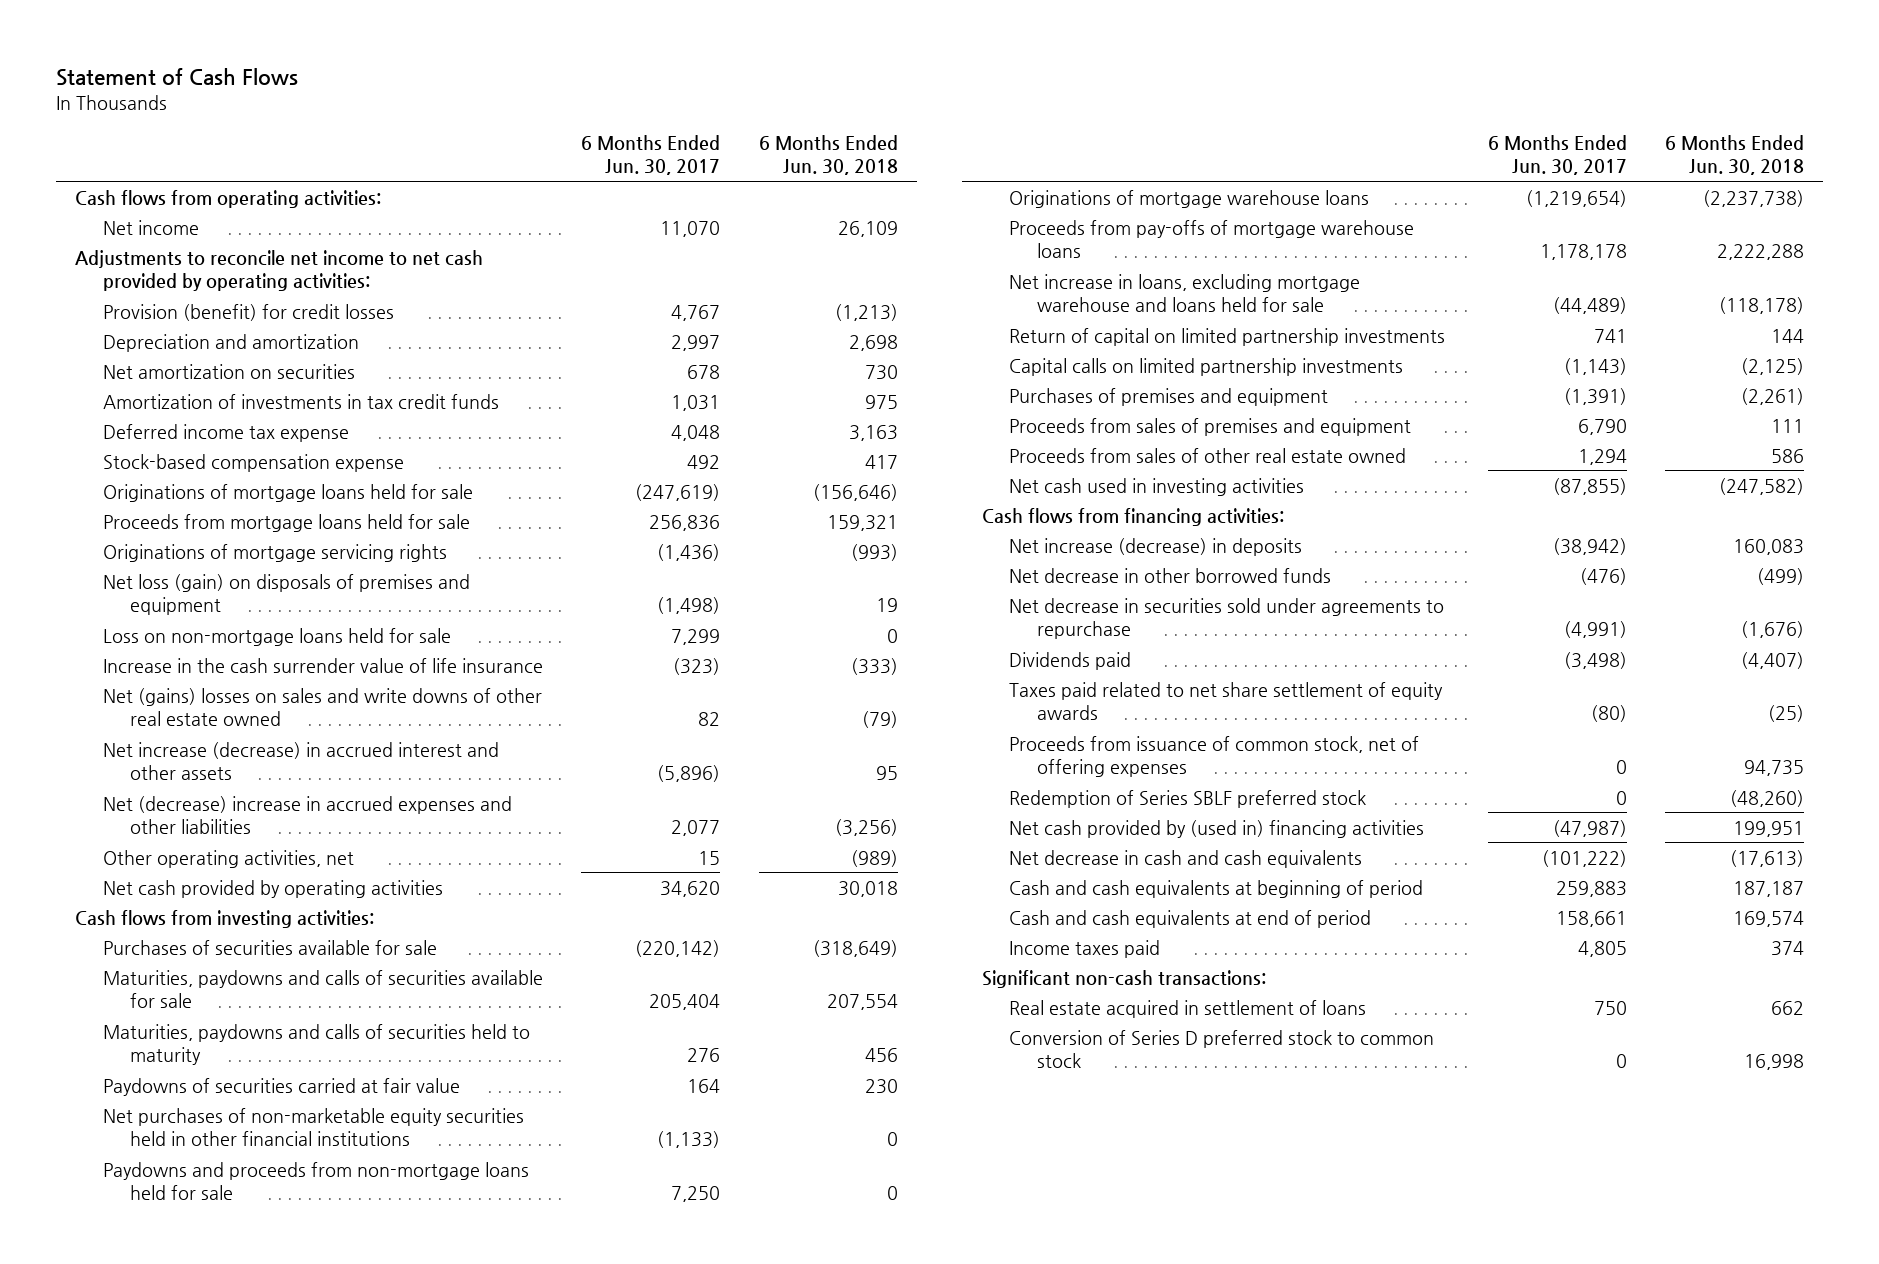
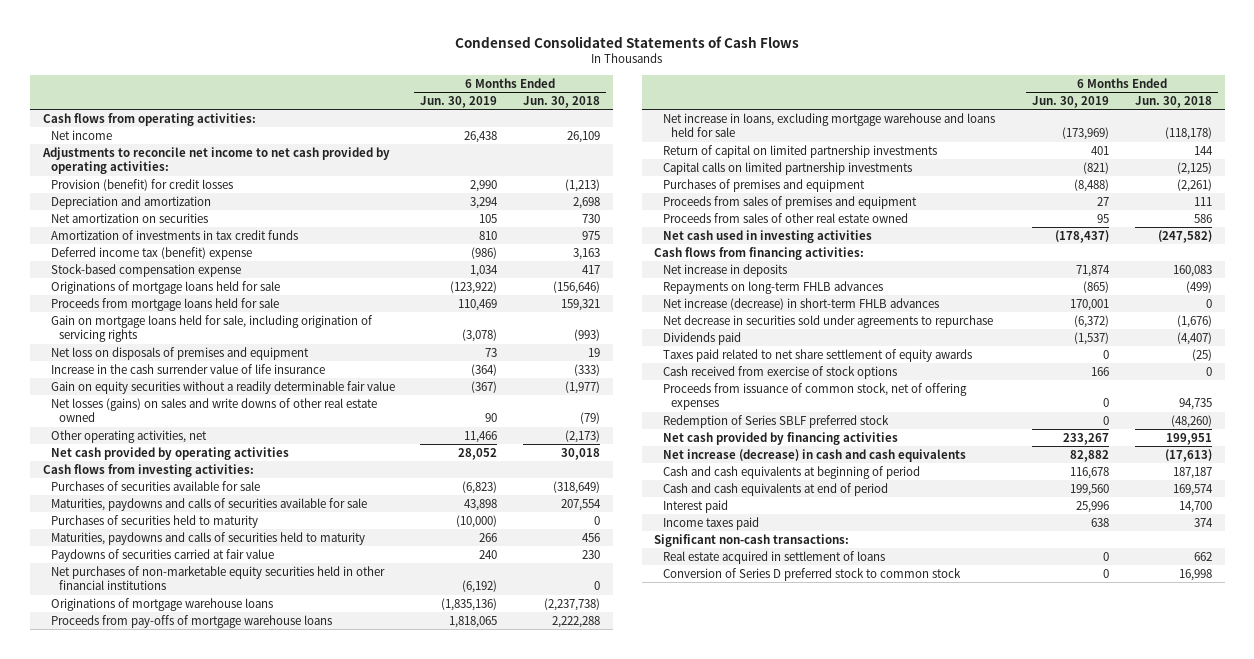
- Statement of Cash Flows
+ Condensed Consolidated Statements of Cash Flows
- | 6 Months Ended Jun. 30, 2017 | 6 Months Ended Jun. 30, 2018
+ | 6 Months Ended Jun. 30, 2019 | 6 Months Ended Jun. 30, 2018
- Deferred income tax expense | 4,048 | 3,163
+ Deferred income tax (benefit) expense | (986) | 3,163
- Originations of mortgage servicing rights | (1,436) | (993)
- Net loss (gain) on disposals of premises and equipment | (1,498) | 19
- Loss on non-mortgage loans held for sale | 7,299 | 0
+ Gain on mortgage loans held for sale, including origination of servicing rights | (3,078) | (993)
+ Net loss on disposals of premises and equipment | 73 | 19
- Net (gains) losses on sales and write downs of other real estate owned | 82 | (79)
- Net increase (decrease) in accrued interest and other assets | (5,896) | 95
- Net (decrease) increase in accrued expenses and other liabilities | 2,077 | (3,256)
- Other operating activities, net | 15 | (989)
+ Gain on equity securities without a readily determinable fair value | (367) | (1,977)
+ Net losses (gains) on sales and write downs of other real estate owned | 90 | (79)
+ Other operating activities, net | 11,466 | (2,173)
+ Purchases of securities held to maturity | (10,000) | 0
- Paydowns and proceeds from non-mortgage loans held for sale | 7,250 | 0
- Net increase (decrease) in deposits | (38,942) | 160,083
- Net decrease in other borrowed funds | (476) | (499)
+ Net increase in deposits | 71,874 | 160,083
+ Repayments on long-term FHLB advances | (865) | (499)
+ Net increase (decrease) in short-term FHLB advances | 170,001 | 0
+ Cash received from exercise of stock options | 166 | 0
- Net cash provided by (used in) financing activities | (47,987) | 199,951
- Net decrease in cash and cash equivalents | (101,222) | (17,613)
+ Net cash provided by financing activities | 233,267 | 199,951
+ Net increase (decrease) in cash and cash equivalents | 82,882 | (17,613)
+ Interest paid | 25,996 | 14,700

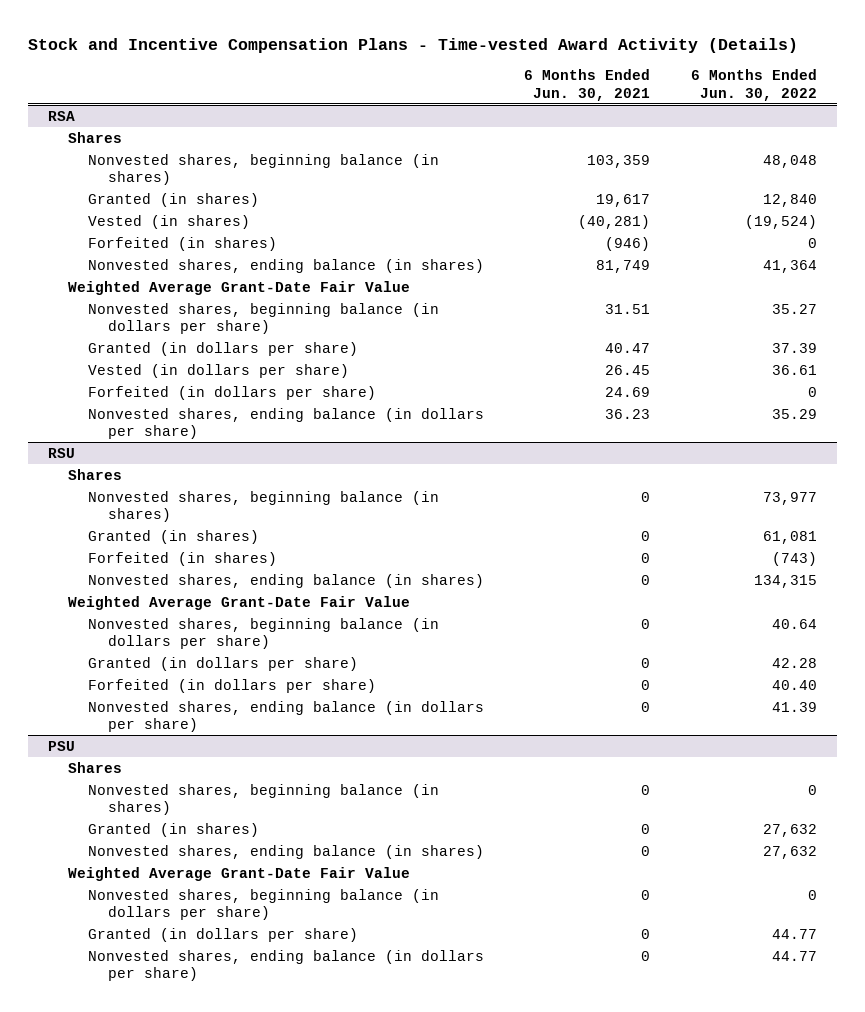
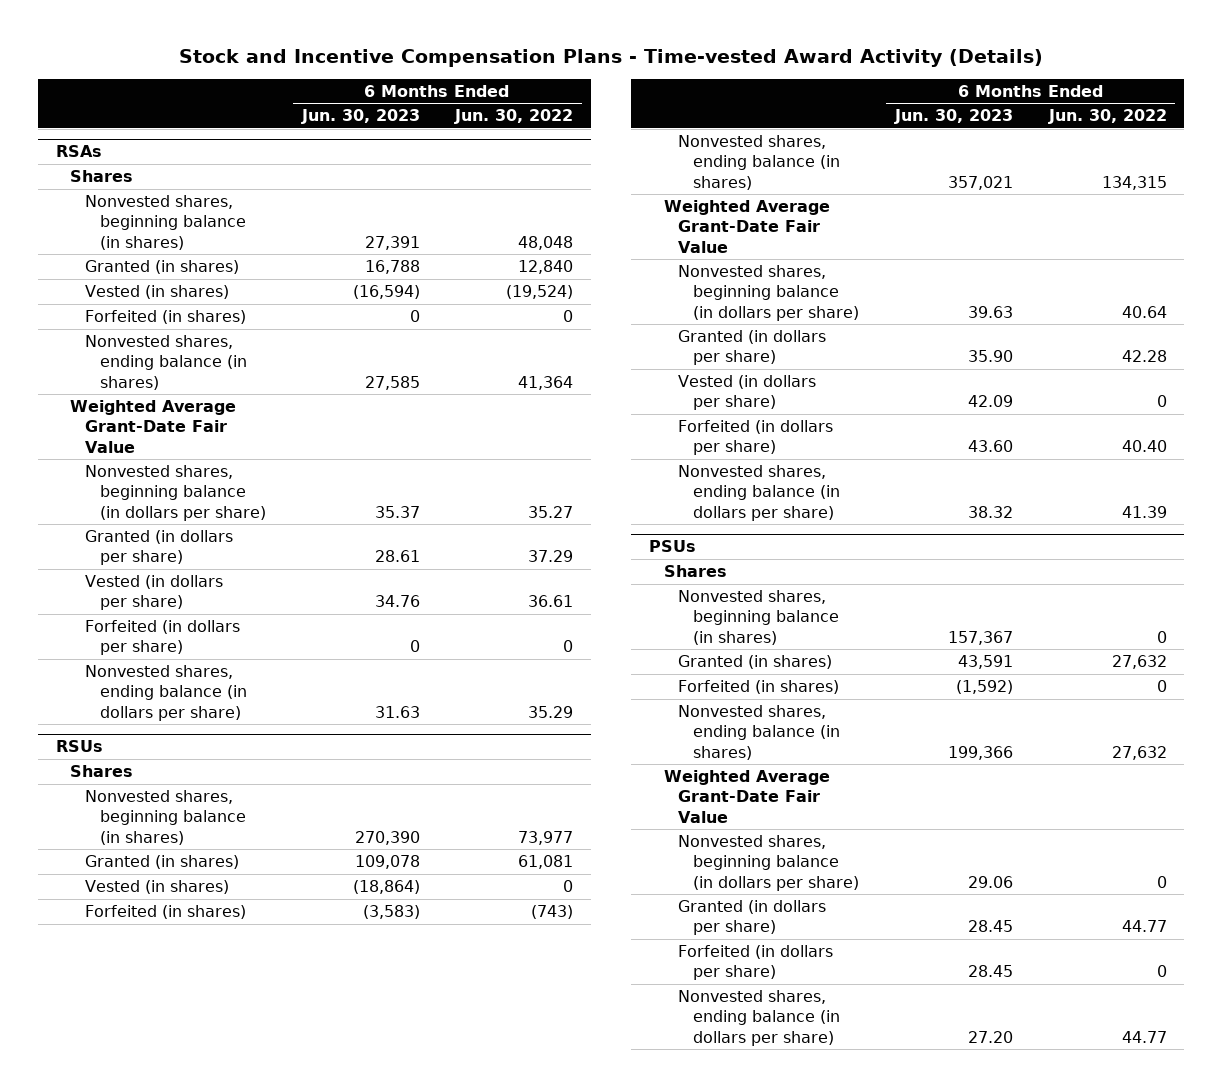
- | 6 Months Ended Jun. 30, 2021 | 6 Months Ended Jun. 30, 2022
+ | 6 Months Ended Jun. 30, 2023 | 6 Months Ended Jun. 30, 2022
- RSA
+ RSAs
- Granted (in dollars per share) | 40.47 | 37.39
+ Granted (in dollars per share) | 28.61 | 37.29
- RSU
+ RSUs
+ Vested (in shares) | (18,864) | 0
+ Vested (in dollars per share) | 42.09 | 0
- PSU
+ PSUs
+ Forfeited (in shares) | (1,592) | 0
+ Forfeited (in dollars per share) | 28.45 | 0

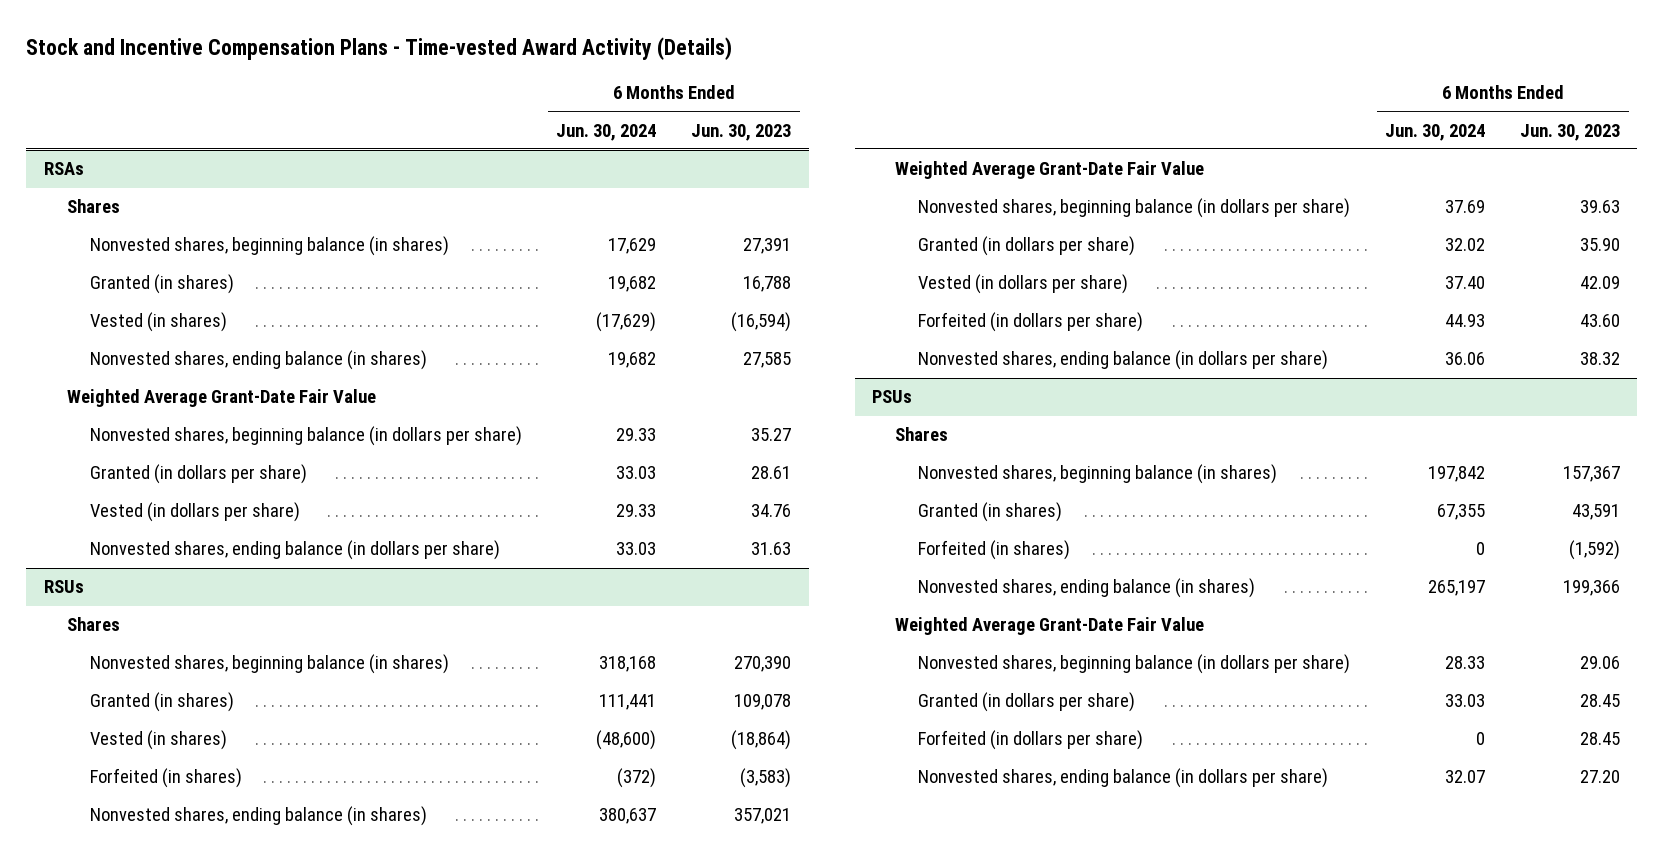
- | 6 Months Ended Jun. 30, 2023 | 6 Months Ended Jun. 30, 2022
+ | 6 Months Ended Jun. 30, 2024 | 6 Months Ended Jun. 30, 2023
@ RSAs
- Forfeited (in shares) | 0 | 0
- Nonvested shares, beginning balance (in dollars per share) | 35.37 | 35.27
+ Nonvested shares, beginning balance (in dollars per share) | 29.33 | 35.27
- Forfeited (in dollars per share) | 0 | 0

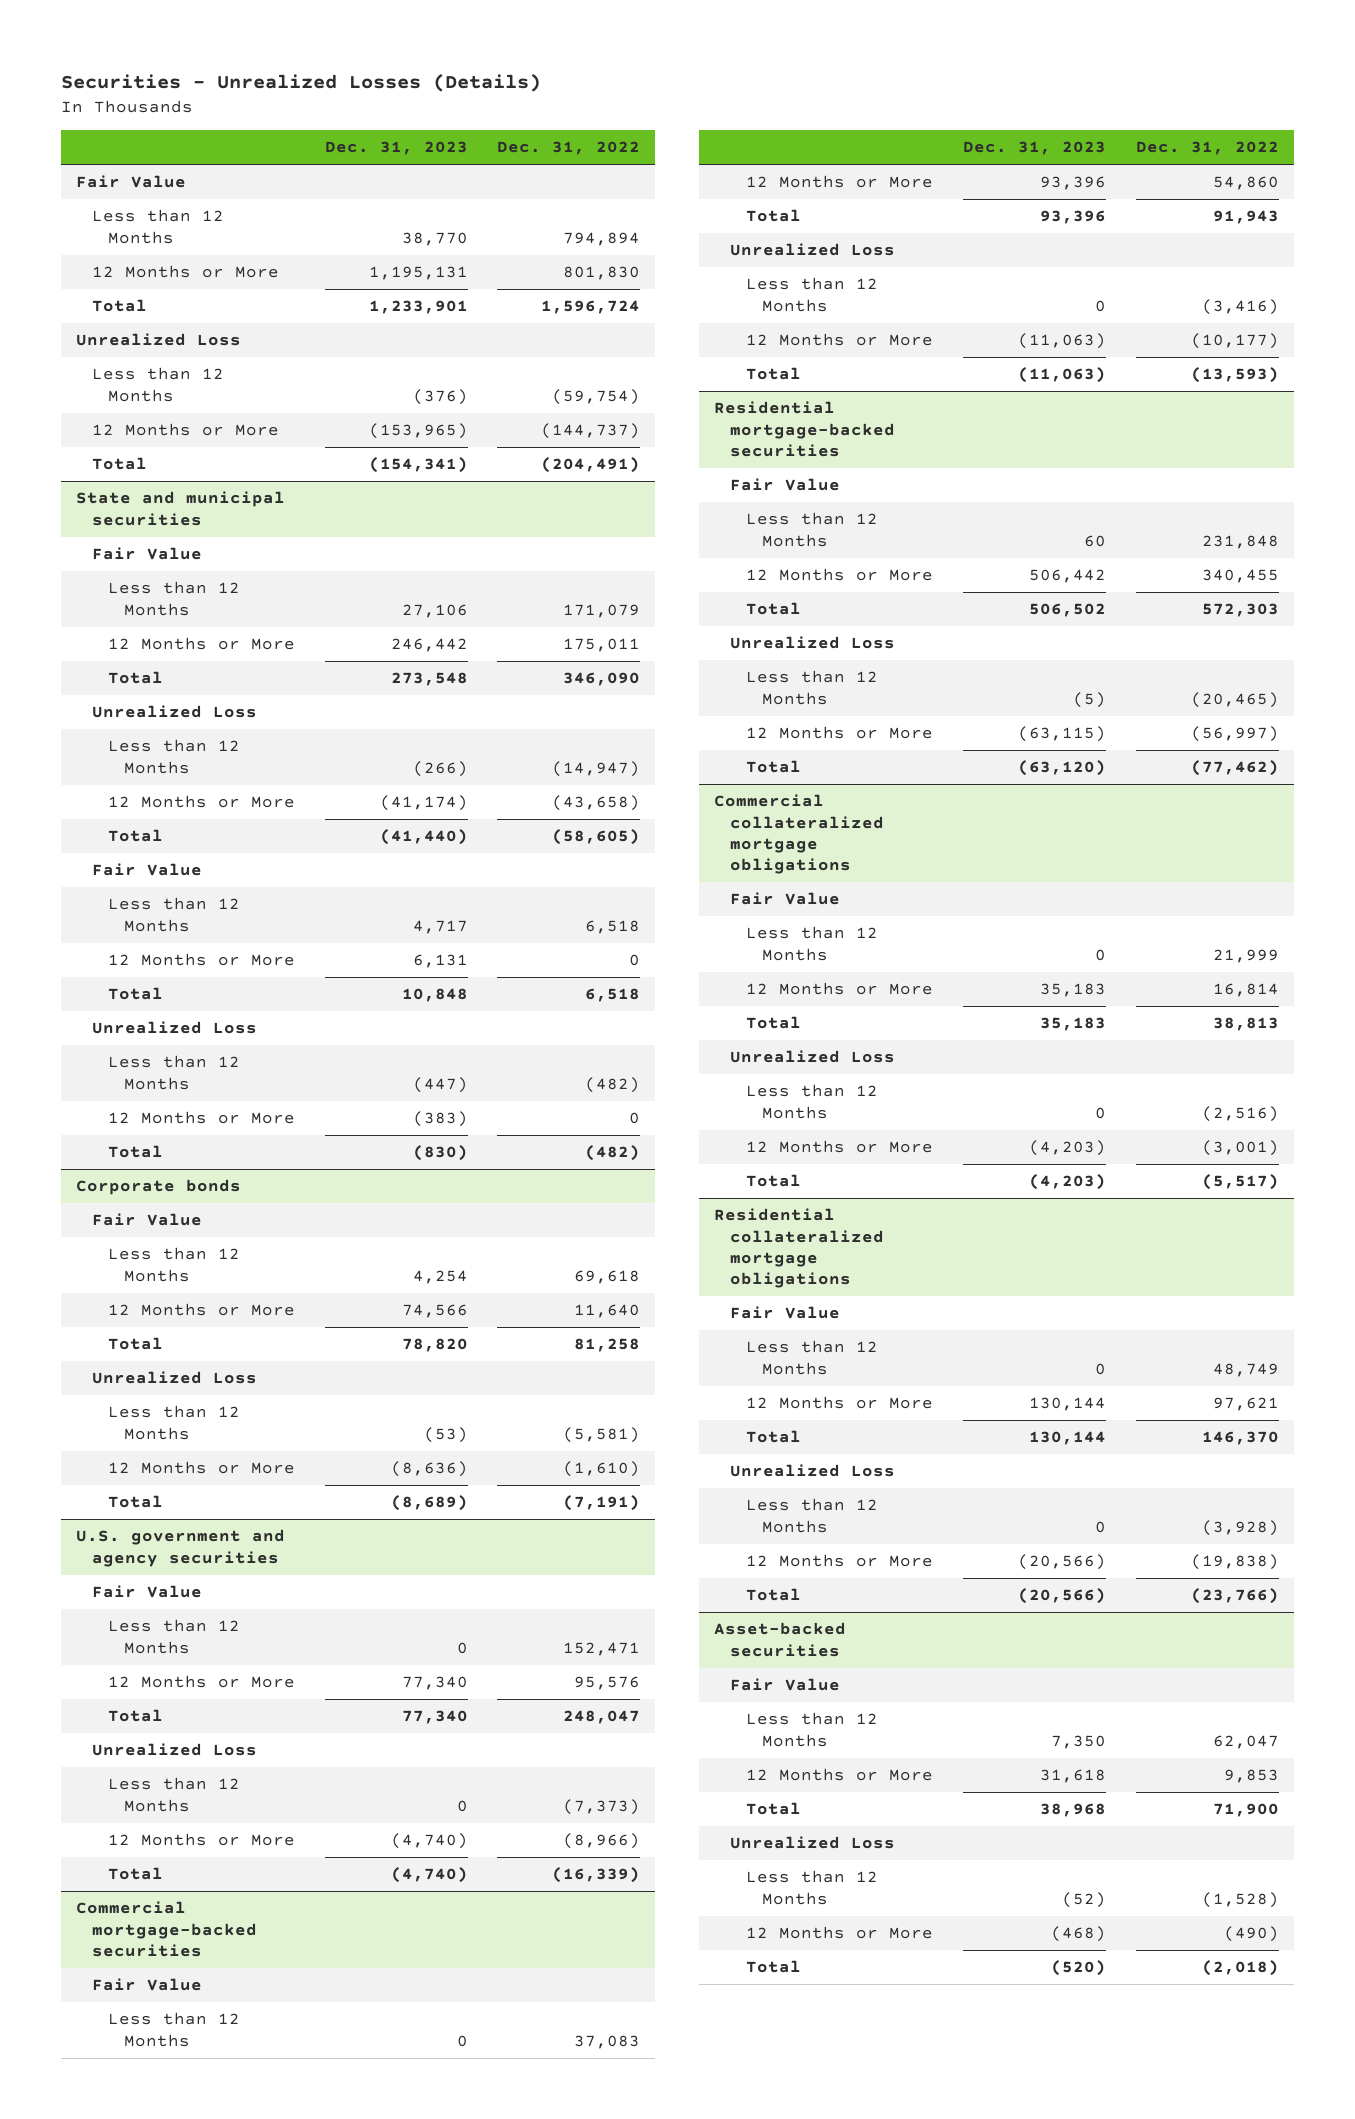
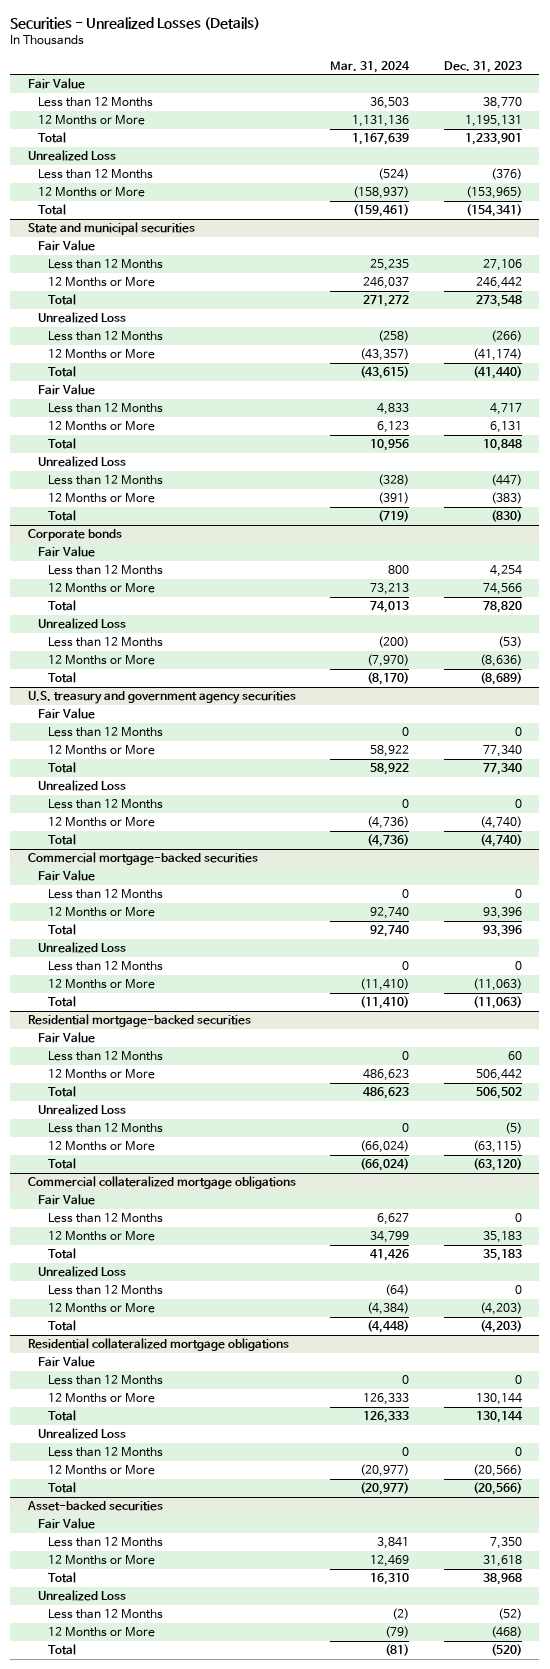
- | Dec. 31, 2023 | Dec. 31, 2022
+ | Mar. 31, 2024 | Dec. 31, 2023
- U.S. government and agency securities
+ U.S. treasury and government agency securities

